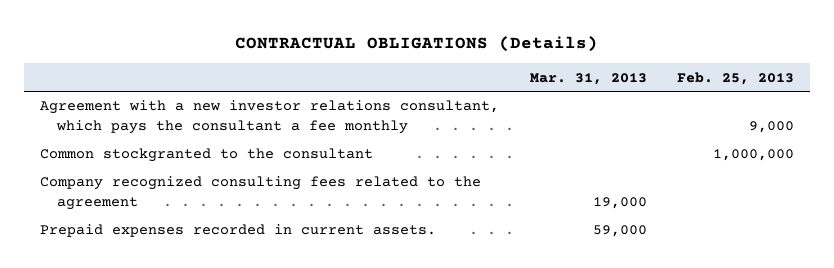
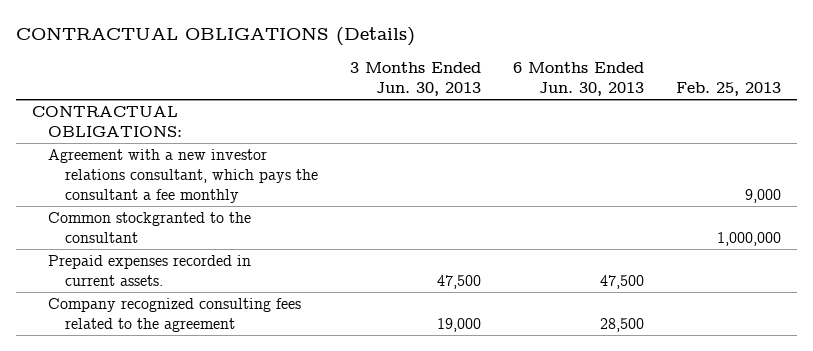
- | Mar. 31, 2013 | Feb. 25, 2013
+ | 3 Months Ended Jun. 30, 2013 | 6 Months Ended Jun. 30, 2013 | Feb. 25, 2013
+ CONTRACTUAL OBLIGATIONS:
moved down: Company recognized consulting fees related to the agreement | 19,000 | 28,500 |

